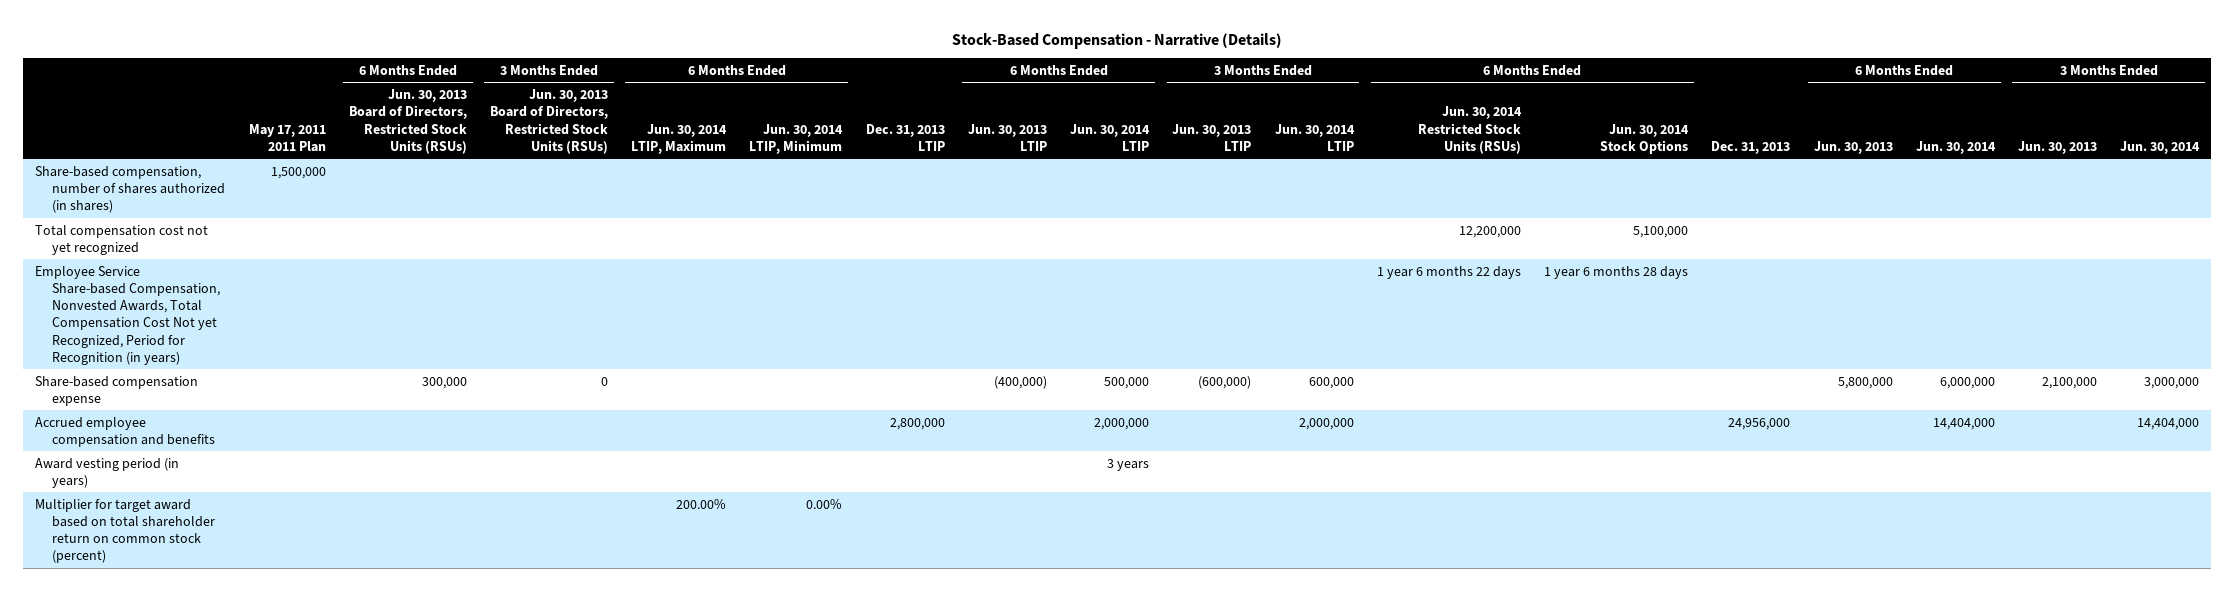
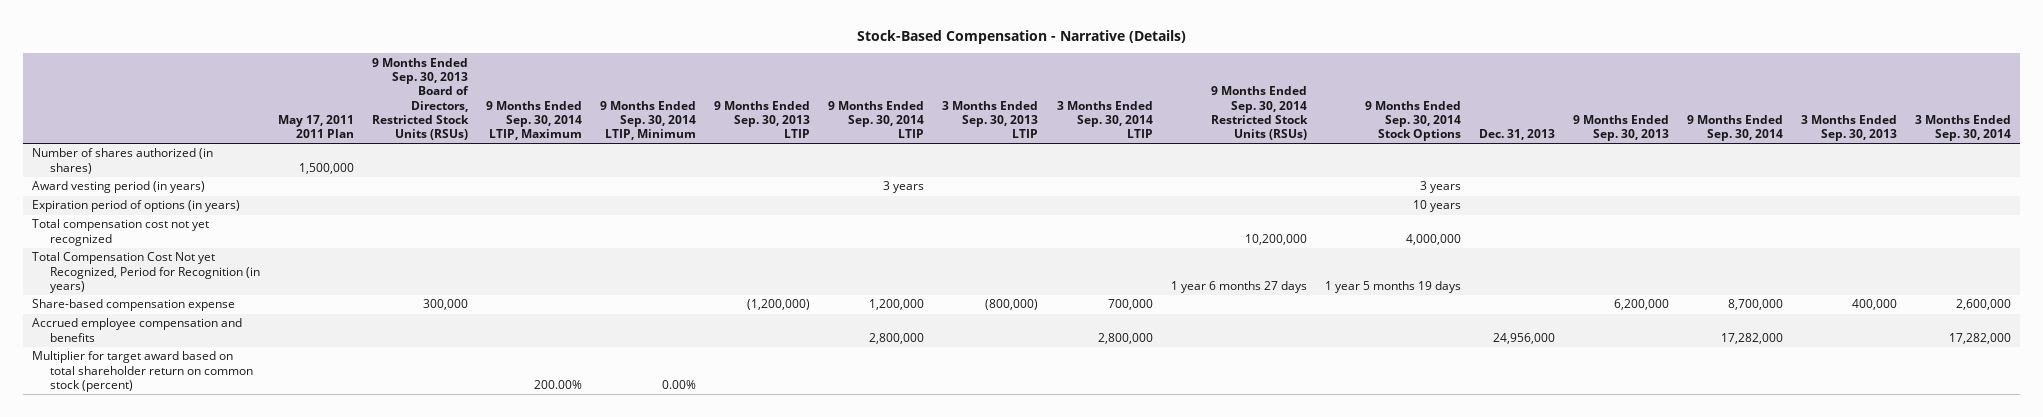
- | May 17, 2011 2011 Plan | 6 Months Ended Jun. 30, 2013 Board of Directors, Restricted Stock Units (RSUs) | 3 Months Ended Jun. 30, 2013 Board of Directors, Restricted Stock Units (RSUs) | 6 Months Ended Jun. 30, 2014 LTIP, Maximum | 6 Months Ended Jun. 30, 2014 LTIP, Minimum | Dec. 31, 2013 LTIP | 6 Months Ended Jun. 30, 2013 LTIP | 6 Months Ended Jun. 30, 2014 LTIP | 3 Months Ended Jun. 30, 2013 LTIP | 3 Months Ended Jun. 30, 2014 LTIP | 6 Months Ended Jun. 30, 2014 Restricted Stock Units (RSUs) | 6 Months Ended Jun. 30, 2014 Stock Options | Dec. 31, 2013 | 6 Months Ended Jun. 30, 2013 | 6 Months Ended Jun. 30, 2014 | 3 Months Ended Jun. 30, 2013 | 3 Months Ended Jun. 30, 2014
+ | May 17, 2011 2011 Plan | 9 Months Ended Sep. 30, 2013 Board of Directors, Restricted Stock Units (RSUs) | 9 Months Ended Sep. 30, 2014 LTIP, Maximum | 9 Months Ended Sep. 30, 2014 LTIP, Minimum | 9 Months Ended Sep. 30, 2013 LTIP | 9 Months Ended Sep. 30, 2014 LTIP | 3 Months Ended Sep. 30, 2013 LTIP | 3 Months Ended Sep. 30, 2014 LTIP | 9 Months Ended Sep. 30, 2014 Restricted Stock Units (RSUs) | 9 Months Ended Sep. 30, 2014 Stock Options | Dec. 31, 2013 | 9 Months Ended Sep. 30, 2013 | 9 Months Ended Sep. 30, 2014 | 3 Months Ended Sep. 30, 2013 | 3 Months Ended Sep. 30, 2014
- Share-based compensation, number of shares authorized (in shares) | 1,500,000 | | | | | | | | | | | | | | | |
+ Number of shares authorized (in shares) | 1,500,000 | | | | | | | | | | | | | |
moved up: Award vesting period (in years) | | | | | | 3 years | | | | 3 years | | | | |
+ Expiration period of options (in years) | | | | | | | | | | 10 years | | | | |
- Employee Service Share-based Compensation, Nonvested Awards, Total Compensation Cost Not yet Recognized, Period for Recognition (in years) | | | | | | | | | | | 1 year 6 months 22 days | 1 year 6 months 28 days | | | | |
+ Total Compensation Cost Not yet Recognized, Period for Recognition (in years) | | | | | | | | | 1 year 6 months 27 days | 1 year 5 months 19 days | | | | |

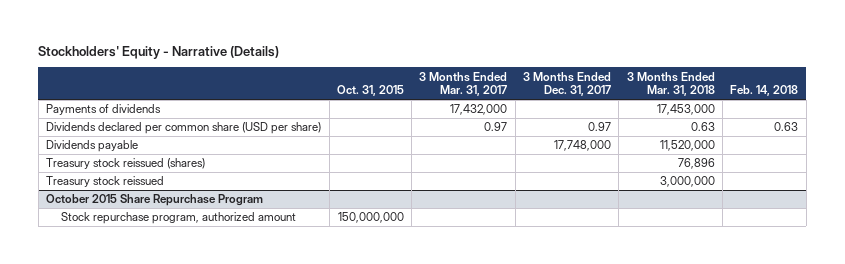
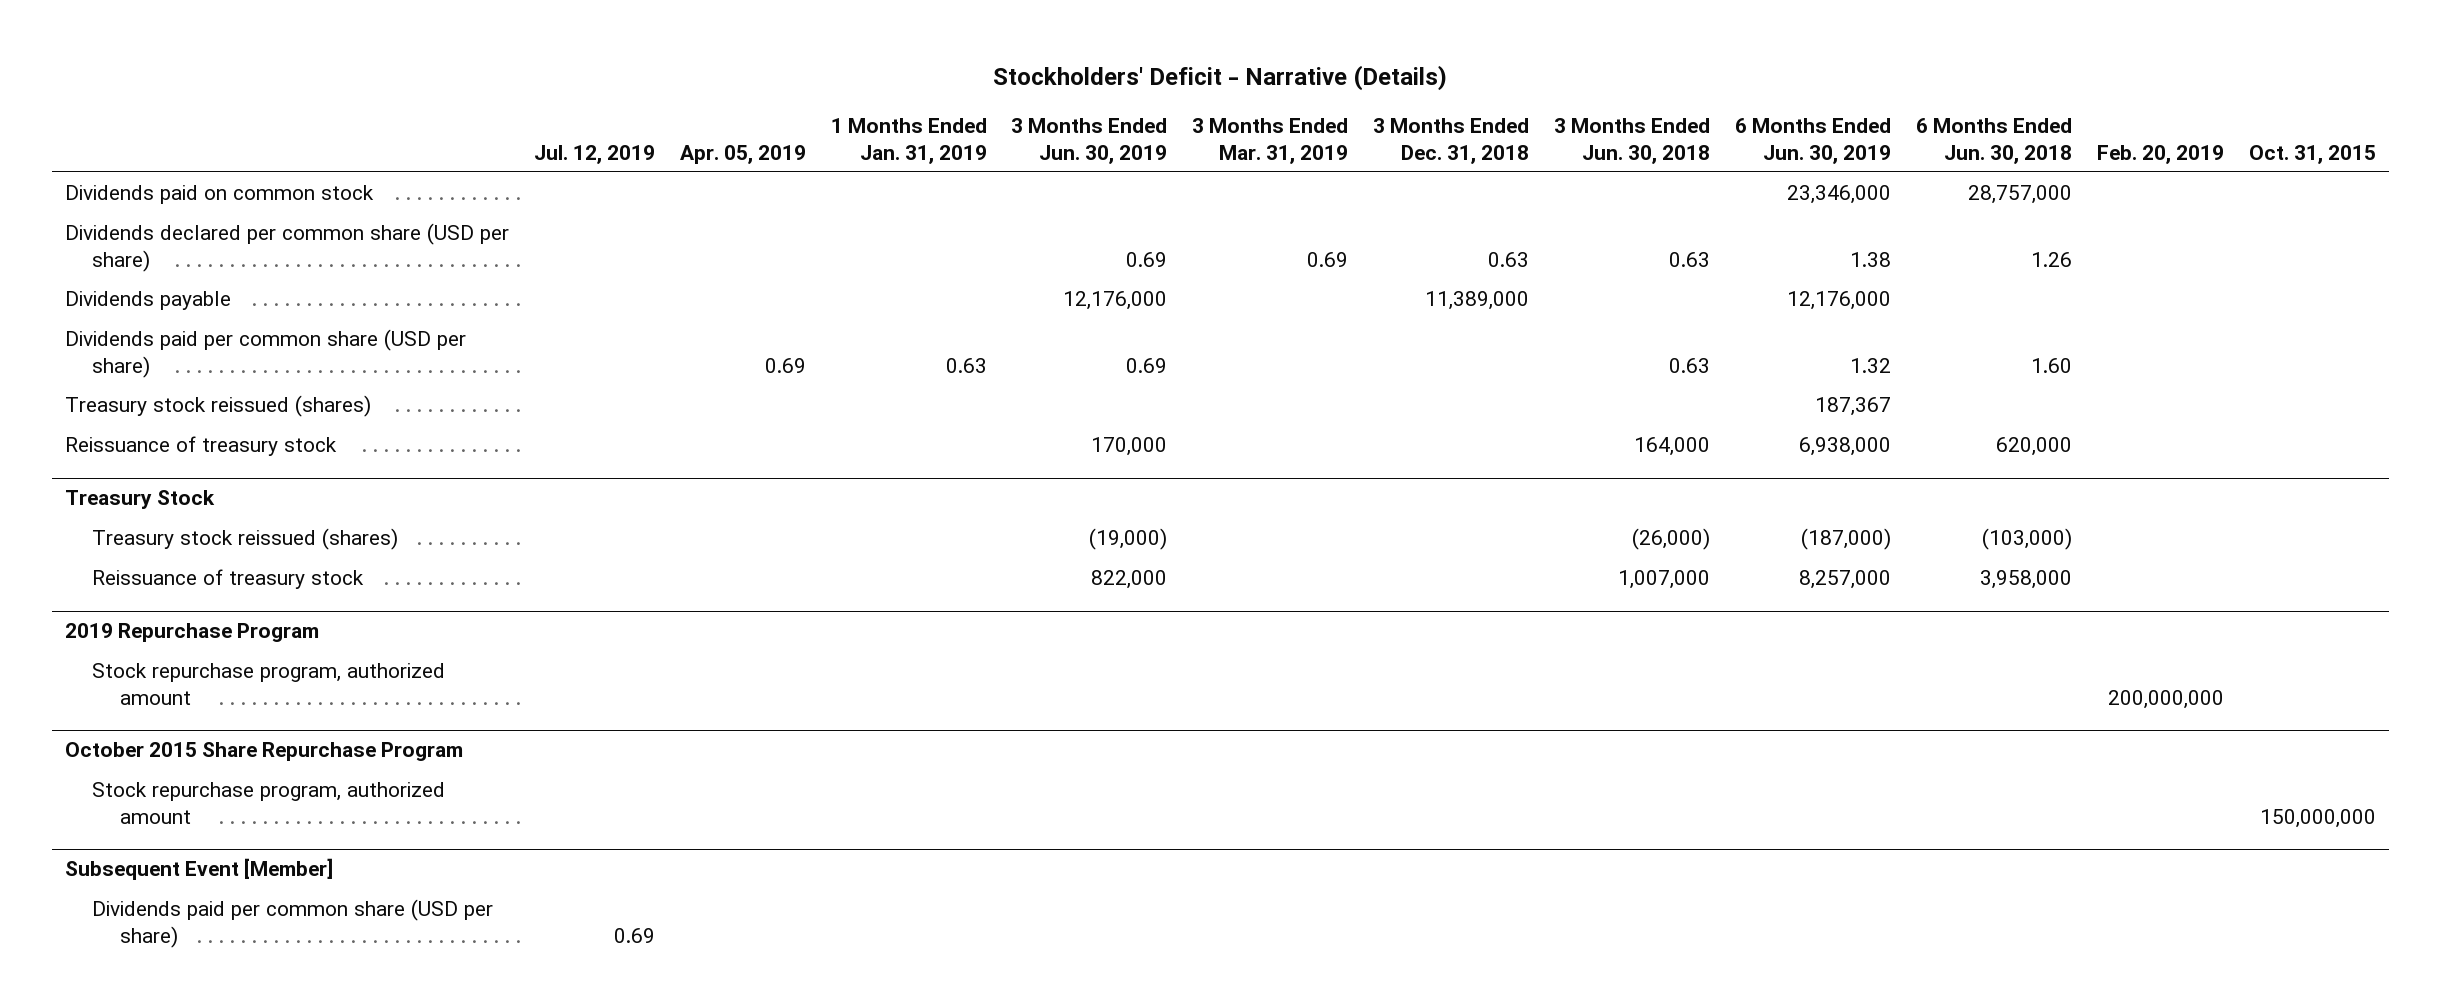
- Stockholders' Equity - Narrative (Details)
+ Stockholders' Deficit - Narrative (Details)
- | Oct. 31, 2015 | 3 Months Ended Mar. 31, 2017 | 3 Months Ended Dec. 31, 2017 | 3 Months Ended Mar. 31, 2018 | Feb. 14, 2018
+ | Jul. 12, 2019 | Apr. 05, 2019 | 1 Months Ended Jan. 31, 2019 | 3 Months Ended Jun. 30, 2019 | 3 Months Ended Mar. 31, 2019 | 3 Months Ended Dec. 31, 2018 | 3 Months Ended Jun. 30, 2018 | 6 Months Ended Jun. 30, 2019 | 6 Months Ended Jun. 30, 2018 | Feb. 20, 2019 | Oct. 31, 2015
- Payments of dividends | | 17,432,000 | | 17,453,000 |
+ Dividends paid on common stock | | | | | | | | 23,346,000 | 28,757,000 | |
+ Dividends paid per common share (USD per share) | | 0.69 | 0.63 | 0.69 | | | 0.63 | 1.32 | 1.60 | |
- Treasury stock reissued | | | | 3,000,000 |
+ Reissuance of treasury stock | | | | 170,000 | | | 164,000 | 6,938,000 | 620,000 | |
+ Treasury Stock
+ Treasury stock reissued (shares) | | | | (19,000) | | | (26,000) | (187,000) | (103,000) | |
+ Reissuance of treasury stock | | | | 822,000 | | | 1,007,000 | 8,257,000 | 3,958,000 | |
+ 2019 Repurchase Program
+ Stock repurchase program, authorized amount | | | | | | | | | | 200,000,000 |
+ Subsequent Event [Member]
+ Dividends paid per common share (USD per share) | 0.69 | | | | | | | | | |

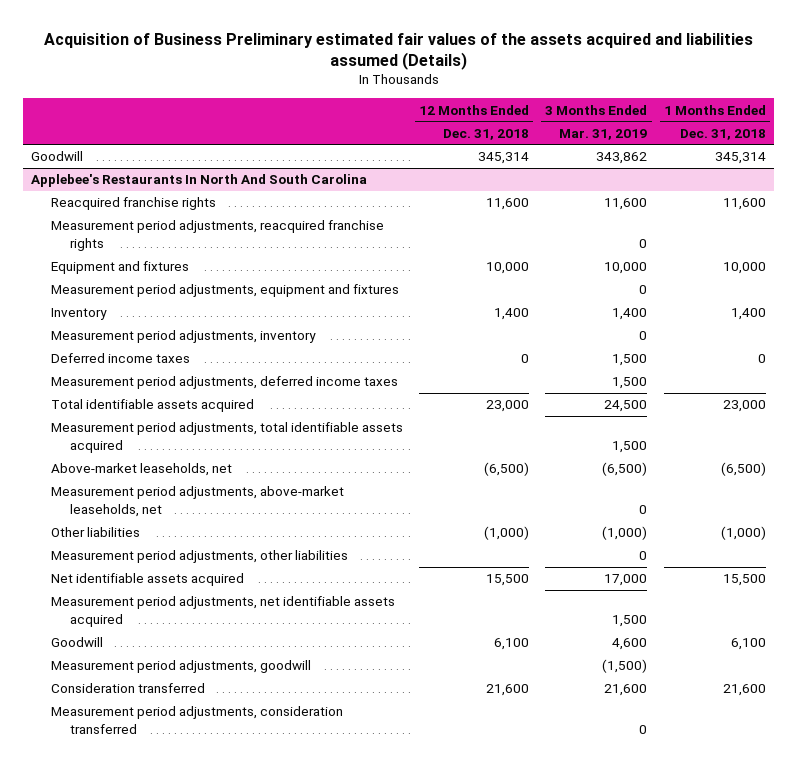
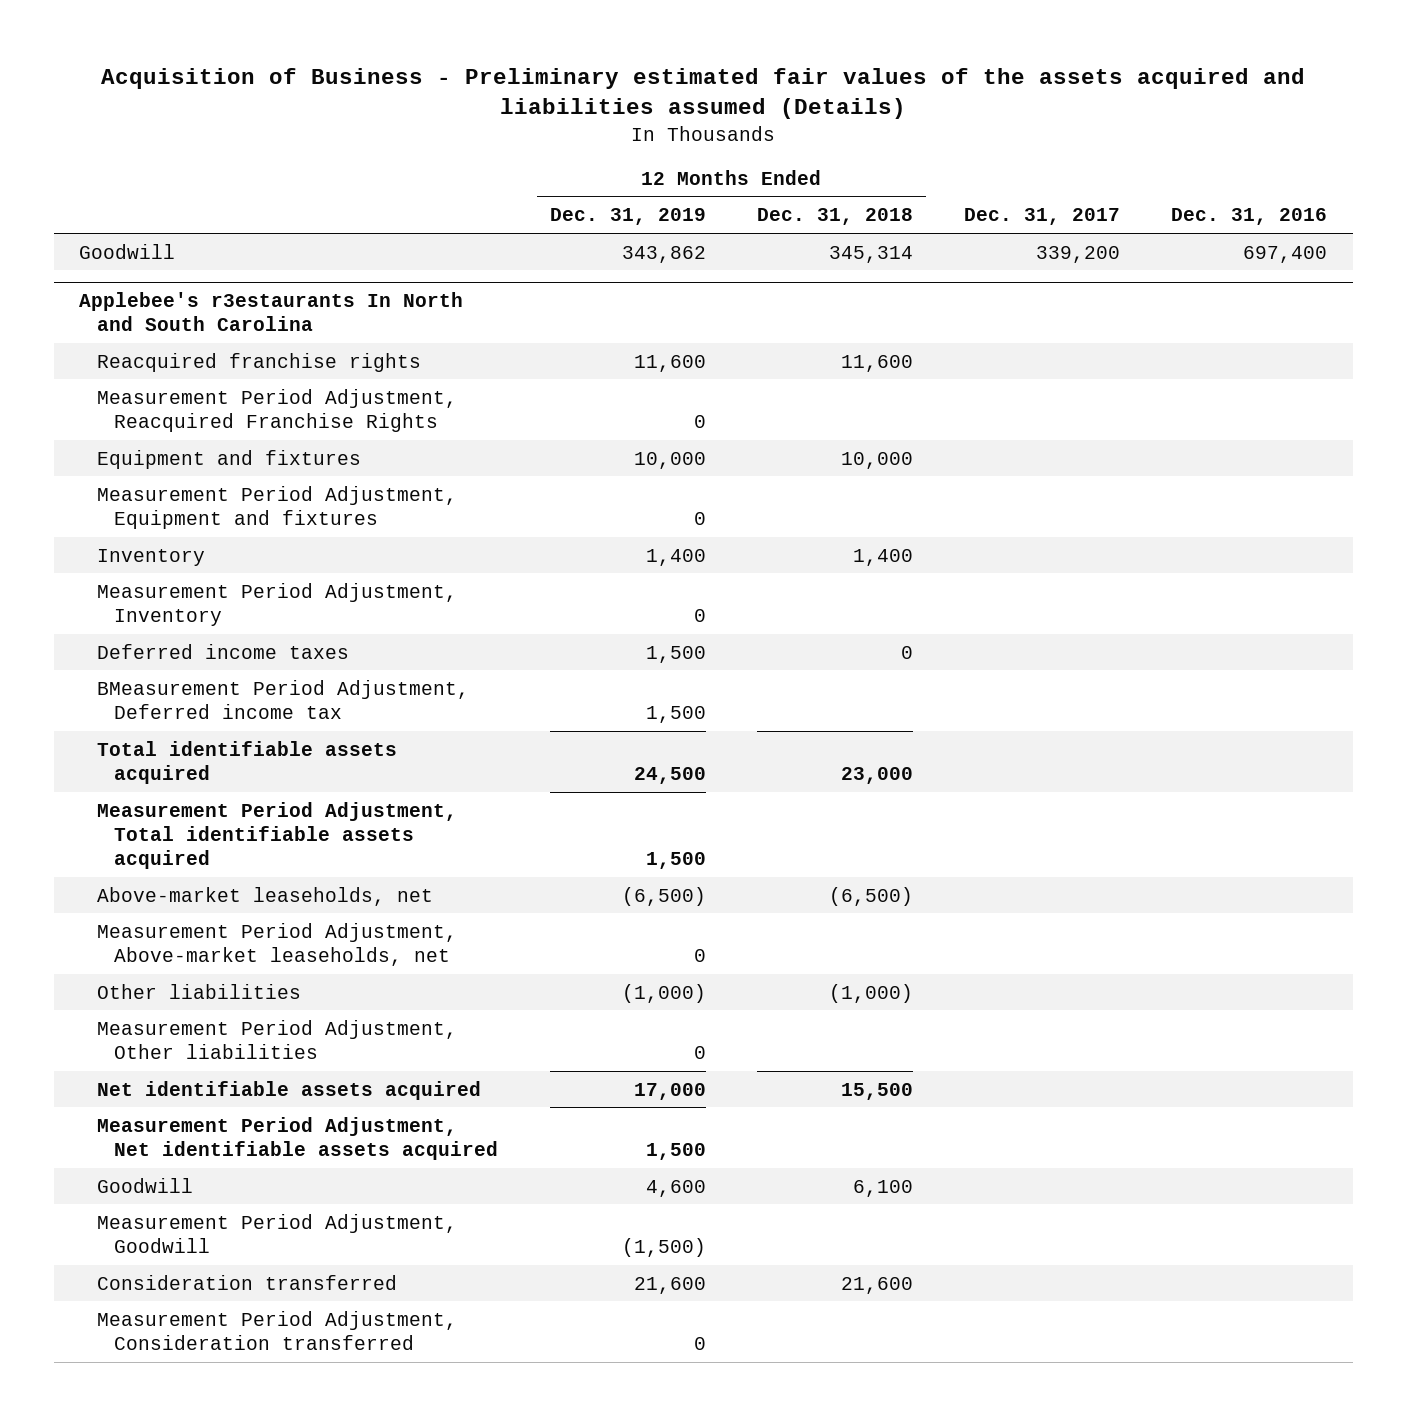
- Acquisition of Business Preliminary estimated fair values of the assets acquired and liabilities assumed (Details)
+ Acquisition of Business - Preliminary estimated fair values of the assets acquired and liabilities assumed (Details)
- | 12 Months Ended Dec. 31, 2018 | 3 Months Ended Mar. 31, 2019 | 1 Months Ended Dec. 31, 2018
+ | 12 Months Ended Dec. 31, 2019 | 12 Months Ended Dec. 31, 2018 | Dec. 31, 2017 | Dec. 31, 2016
- Applebee's Restaurants In North And South Carolina
+ Applebee's r3estaurants In North and South Carolina
- Measurement period adjustments, reacquired franchise rights | | 0 |
+ Measurement Period Adjustment, Reacquired Franchise Rights | 0 | | |
- Measurement period adjustments, equipment and fixtures | | 0 |
+ Measurement Period Adjustment, Equipment and fixtures | 0 | | |
- Measurement period adjustments, inventory | | 0 |
+ Measurement Period Adjustment, Inventory | 0 | | |
- Measurement period adjustments, deferred income taxes | | 1,500 |
+ BMeasurement Period Adjustment, Deferred income tax | 1,500 | | |
- Measurement period adjustments, total identifiable assets acquired | | 1,500 |
+ Measurement Period Adjustment, Total identifiable assets acquired | 1,500 | | |
- Measurement period adjustments, above-market leaseholds, net | | 0 |
+ Measurement Period Adjustment, Above-market leaseholds, net | 0 | | |
- Measurement period adjustments, other liabilities | | 0 |
+ Measurement Period Adjustment, Other liabilities | 0 | | |
- Measurement period adjustments, net identifiable assets acquired | | 1,500 |
+ Measurement Period Adjustment, Net identifiable assets acquired | 1,500 | | |
- Measurement period adjustments, goodwill | | (1,500) |
+ Measurement Period Adjustment, Goodwill | (1,500) | | |
- Measurement period adjustments, consideration transferred | | 0 |
+ Measurement Period Adjustment, Consideration transferred | 0 | | |

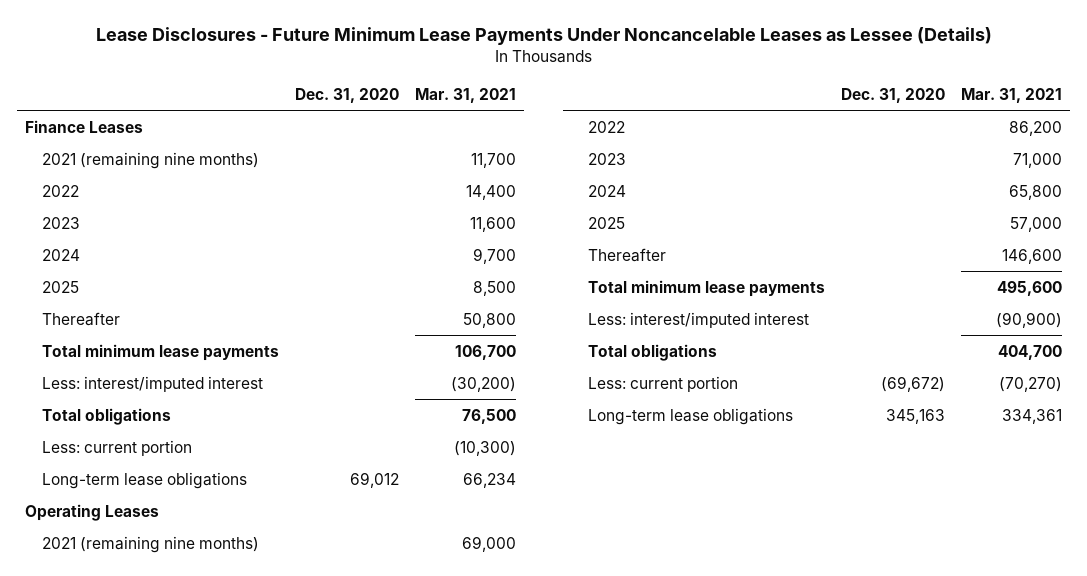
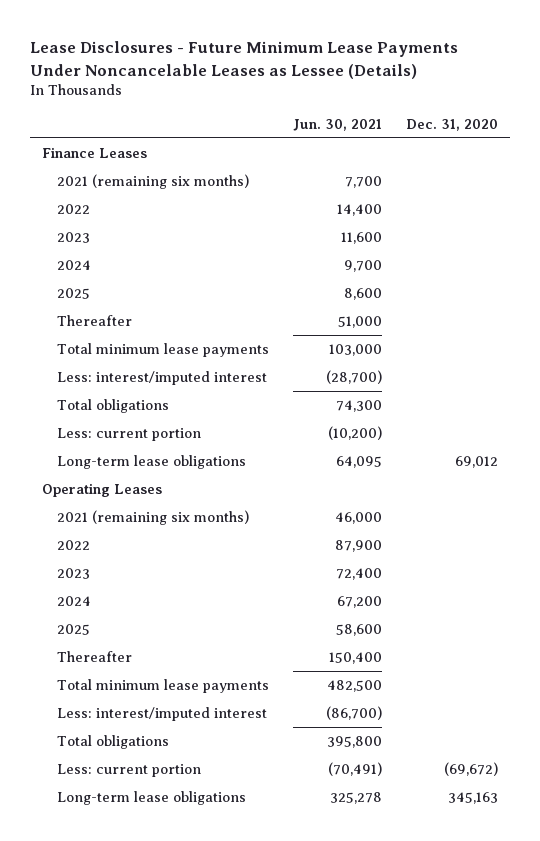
- | Dec. 31, 2020 | Mar. 31, 2021
+ | Jun. 30, 2021 | Dec. 31, 2020
- 2021 (remaining nine months) | | 11,700
+ 2021 (remaining six months) | 7,700 |
- 2021 (remaining nine months) | | 69,000
+ 2021 (remaining six months) | 46,000 |

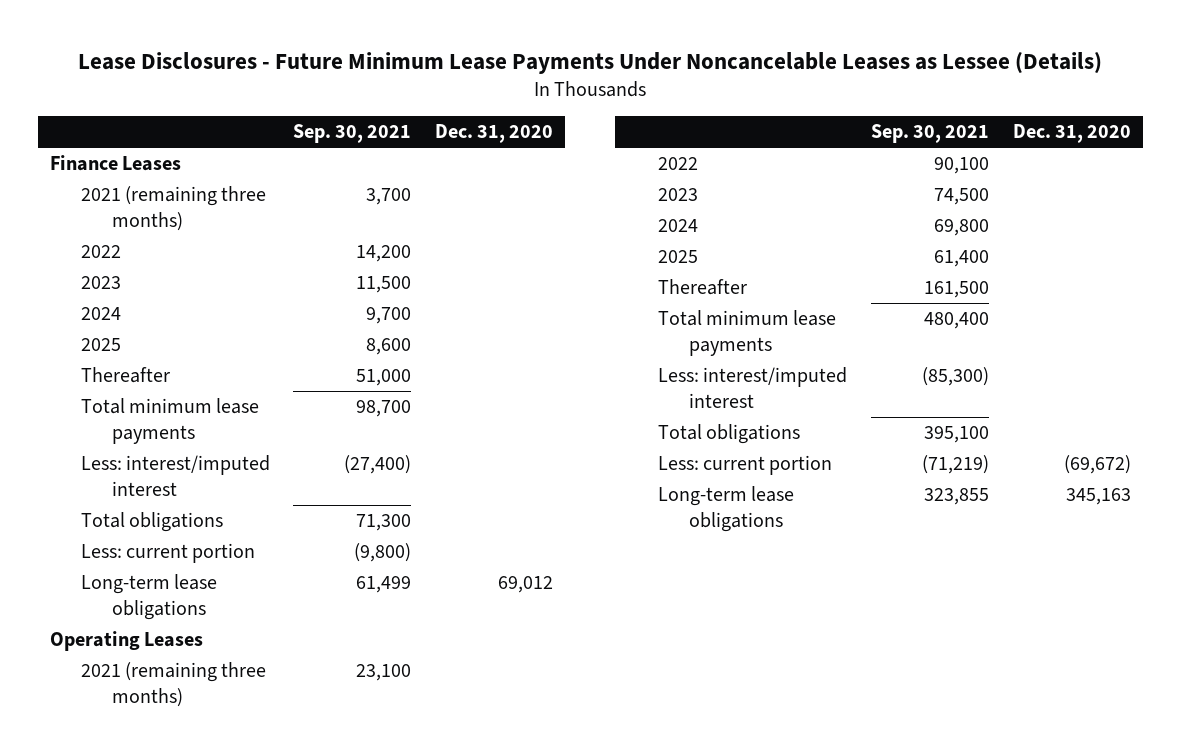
- | Jun. 30, 2021 | Dec. 31, 2020
+ | Sep. 30, 2021 | Dec. 31, 2020
- 2021 (remaining six months) | 7,700 |
+ 2021 (remaining three months) | 3,700 |
- 2021 (remaining six months) | 46,000 |
+ 2021 (remaining three months) | 23,100 |

